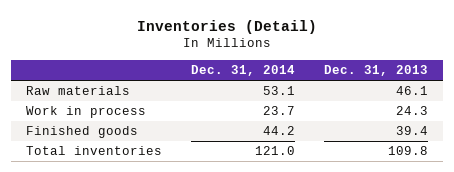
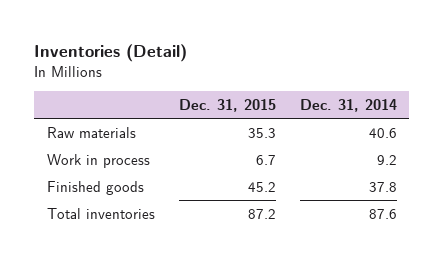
- | Dec. 31, 2014 | Dec. 31, 2013
+ | Dec. 31, 2015 | Dec. 31, 2014
- Raw materials | 53.1 | 46.1
- Work in process | 23.7 | 24.3
- Finished goods | 44.2 | 39.4
- Total inventories | 121.0 | 109.8
+ Raw materials | 35.3 | 40.6
+ Work in process | 6.7 | 9.2
+ Finished goods | 45.2 | 37.8
+ Total inventories | 87.2 | 87.6

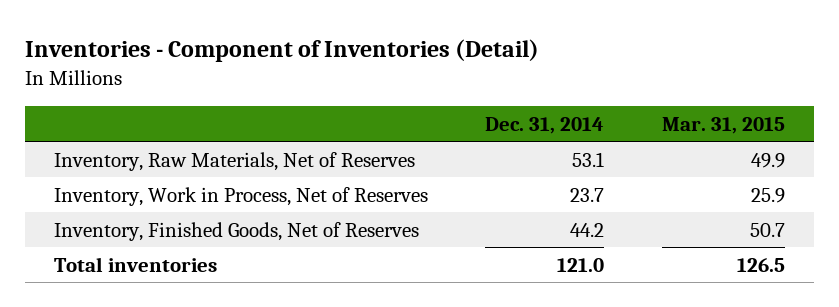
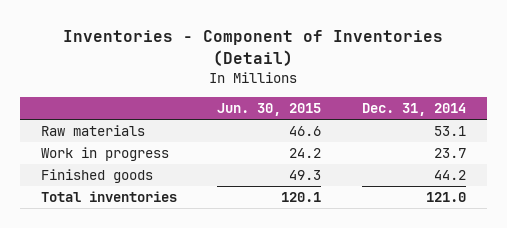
- | Dec. 31, 2014 | Mar. 31, 2015
+ | Jun. 30, 2015 | Dec. 31, 2014
- Inventory, Raw Materials, Net of Reserves | 53.1 | 49.9
- Inventory, Work in Process, Net of Reserves | 23.7 | 25.9
- Inventory, Finished Goods, Net of Reserves | 44.2 | 50.7
+ Raw materials | 46.6 | 53.1
+ Work in progress | 24.2 | 23.7
+ Finished goods | 49.3 | 44.2

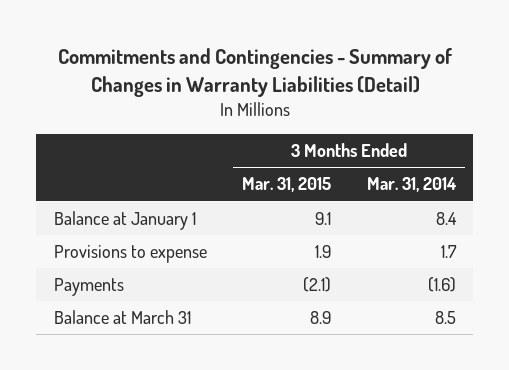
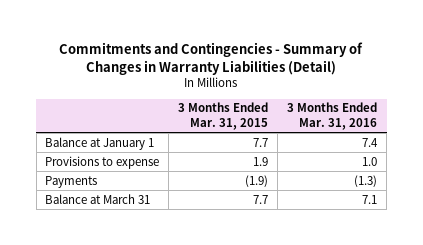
- | 3 Months Ended Mar. 31, 2015 | 3 Months Ended Mar. 31, 2014
+ | 3 Months Ended Mar. 31, 2015 | 3 Months Ended Mar. 31, 2016
- Balance at January 1 | 9.1 | 8.4
+ Balance at January 1 | 7.7 | 7.4
- Payments | (2.1) | (1.6)
- Balance at March 31 | 8.9 | 8.5
+ Payments | (1.9) | (1.3)
+ Balance at March 31 | 7.7 | 7.1

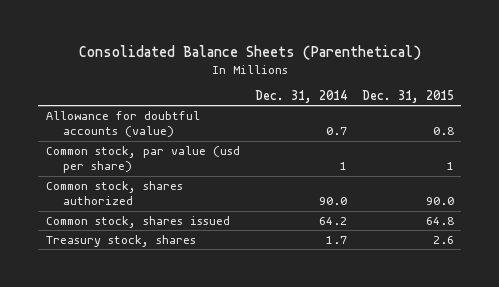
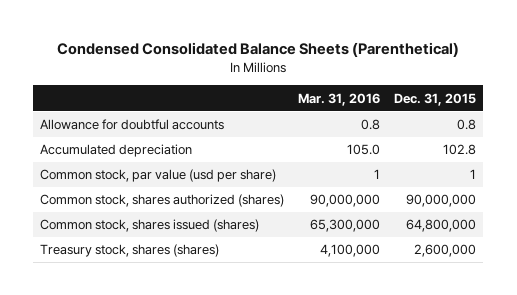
- Consolidated Balance Sheets (Parenthetical)
+ Condensed Consolidated Balance Sheets (Parenthetical)
- | Dec. 31, 2014 | Dec. 31, 2015
+ | Mar. 31, 2016 | Dec. 31, 2015
- Allowance for doubtful accounts (value) | 0.7 | 0.8
+ Allowance for doubtful accounts | 0.8 | 0.8
+ Accumulated depreciation | 105.0 | 102.8
- Common stock, shares authorized | 90.0 | 90.0
- Common stock, shares issued | 64.2 | 64.8
- Treasury stock, shares | 1.7 | 2.6
+ Common stock, shares authorized (shares) | 90,000,000 | 90,000,000
+ Common stock, shares issued (shares) | 65,300,000 | 64,800,000
+ Treasury stock, shares (shares) | 4,100,000 | 2,600,000

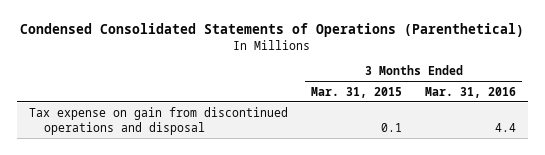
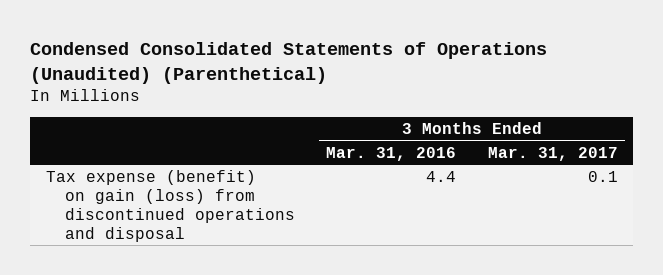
- Condensed Consolidated Statements of Operations (Parenthetical)
+ Condensed Consolidated Statements of Operations (Unaudited) (Parenthetical)
- | 3 Months Ended Mar. 31, 2015 | 3 Months Ended Mar. 31, 2016
+ | 3 Months Ended Mar. 31, 2016 | 3 Months Ended Mar. 31, 2017
- Tax expense on gain from discontinued operations and disposal | 0.1 | 4.4
+ Tax expense (benefit) on gain (loss) from discontinued operations and disposal | 4.4 | 0.1

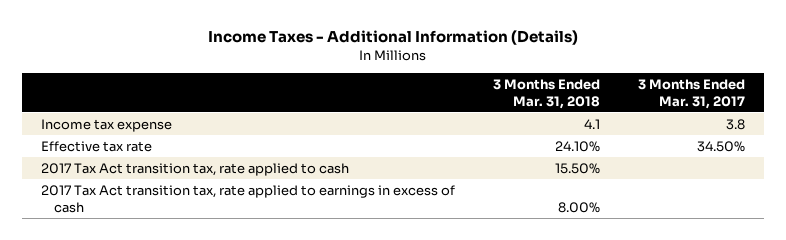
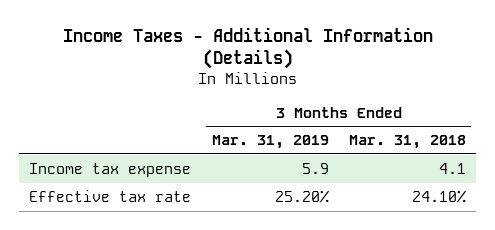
- | 3 Months Ended Mar. 31, 2018 | 3 Months Ended Mar. 31, 2017
+ | 3 Months Ended Mar. 31, 2019 | 3 Months Ended Mar. 31, 2018
- 2017 Tax Act transition tax, rate applied to cash | 15.50% |
- 2017 Tax Act transition tax, rate applied to earnings in excess of cash | 8.00% |

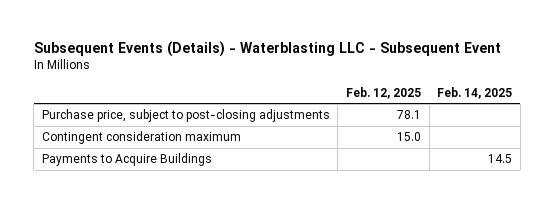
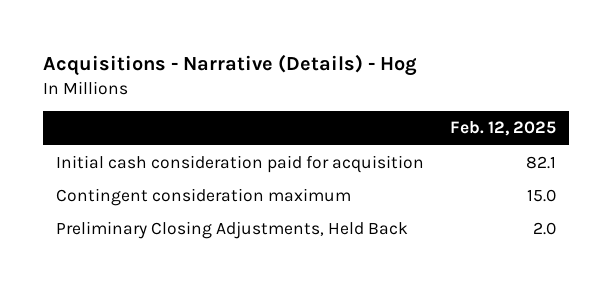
- Subsequent Events (Details) - Waterblasting LLC - Subsequent Event
+ Acquisitions - Narrative (Details) - Hog
- | Feb. 12, 2025 | Feb. 14, 2025
+ | Feb. 12, 2025
- Purchase price, subject to post-closing adjustments | 78.1 |
+ Initial cash consideration paid for acquisition | 82.1
- Payments to Acquire Buildings | | 14.5
+ Preliminary Closing Adjustments, Held Back | 2.0

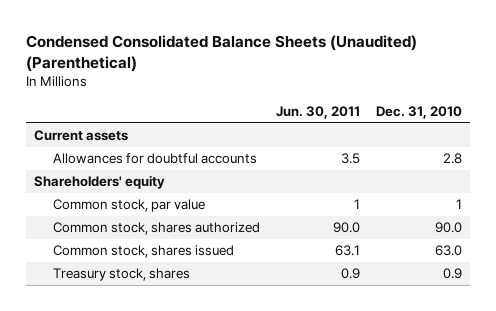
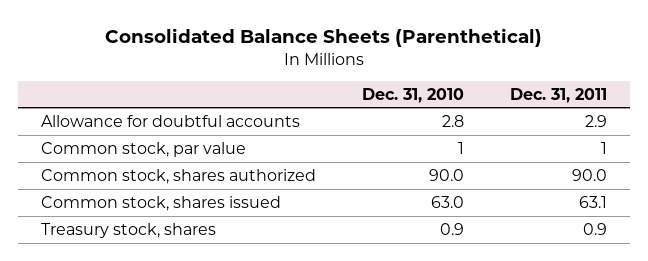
- Condensed Consolidated Balance Sheets (Unaudited) (Parenthetical)
+ Consolidated Balance Sheets (Parenthetical)
- | Jun. 30, 2011 | Dec. 31, 2010
+ | Dec. 31, 2010 | Dec. 31, 2011
- Current assets
- Allowances for doubtful accounts | 3.5 | 2.8
- Shareholders' equity
+ Allowance for doubtful accounts | 2.8 | 2.9

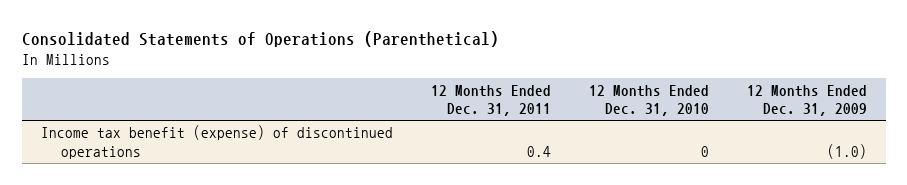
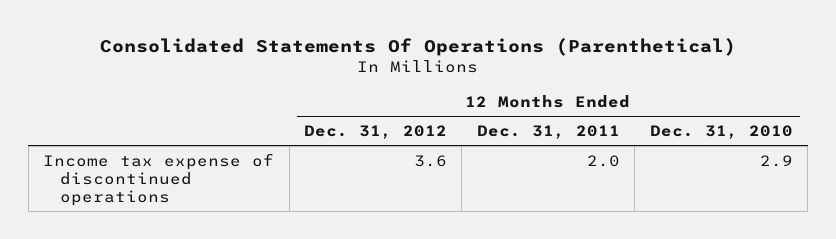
- Consolidated Statements of Operations (Parenthetical)
+ Consolidated Statements Of Operations (Parenthetical)
- | 12 Months Ended Dec. 31, 2011 | 12 Months Ended Dec. 31, 2010 | 12 Months Ended Dec. 31, 2009
+ | 12 Months Ended Dec. 31, 2012 | 12 Months Ended Dec. 31, 2011 | 12 Months Ended Dec. 31, 2010
- Income tax benefit (expense) of discontinued operations | 0.4 | 0 | (1.0)
+ Income tax expense of discontinued operations | 3.6 | 2.0 | 2.9

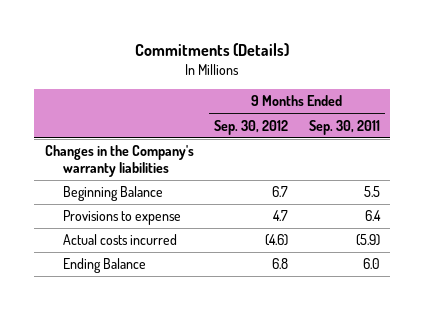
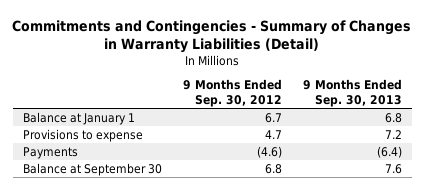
- Commitments (Details)
+ Commitments and Contingencies - Summary of Changes in Warranty Liabilities (Detail)
- | 9 Months Ended Sep. 30, 2012 | 9 Months Ended Sep. 30, 2011
+ | 9 Months Ended Sep. 30, 2012 | 9 Months Ended Sep. 30, 2013
- Changes in the Company's warranty liabilities
- Beginning Balance | 6.7 | 5.5
+ Balance at January 1 | 6.7 | 6.8
- Actual costs incurred | (4.6) | (5.9)
- Ending Balance | 6.8 | 6.0
+ Payments | (4.6) | (6.4)
+ Balance at September 30 | 6.8 | 7.6

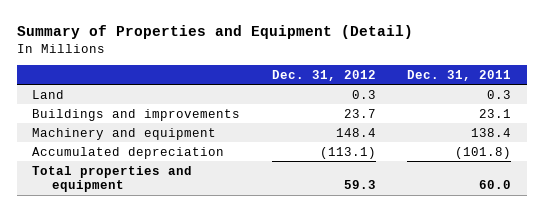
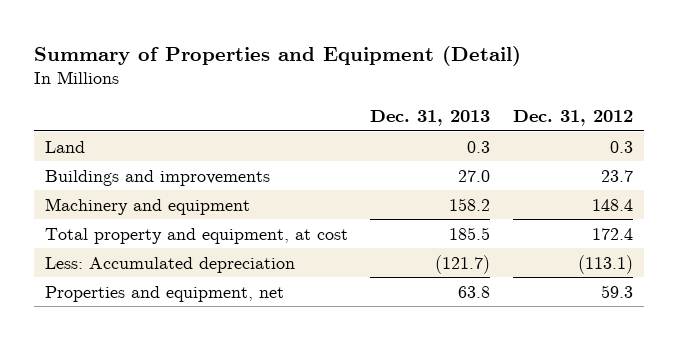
- | Dec. 31, 2012 | Dec. 31, 2011
+ | Dec. 31, 2013 | Dec. 31, 2012
- Accumulated depreciation | (113.1) | (101.8)
- Total properties and equipment | 59.3 | 60.0
+ Total property and equipment, at cost | 185.5 | 172.4
+ Less: Accumulated depreciation | (121.7) | (113.1)
+ Properties and equipment, net | 63.8 | 59.3

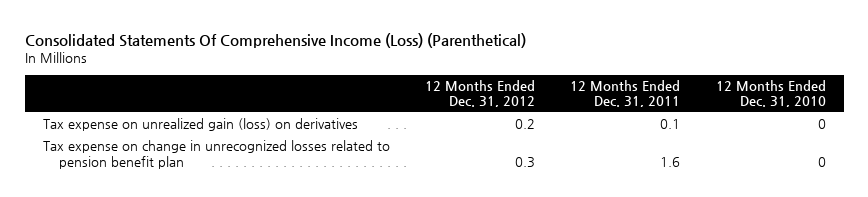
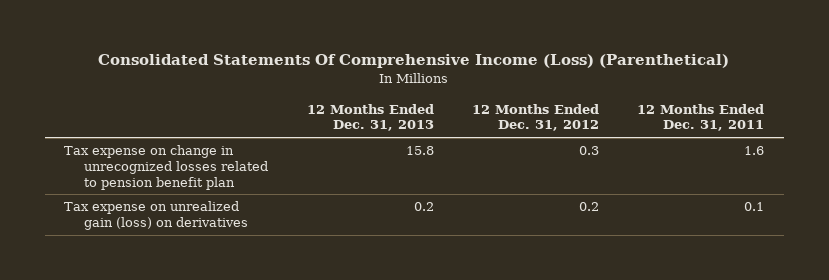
- | 12 Months Ended Dec. 31, 2012 | 12 Months Ended Dec. 31, 2011 | 12 Months Ended Dec. 31, 2010
+ | 12 Months Ended Dec. 31, 2013 | 12 Months Ended Dec. 31, 2012 | 12 Months Ended Dec. 31, 2011
moved down: Tax expense on unrealized gain (loss) on derivatives | 0.2 | 0.2 | 0.1

